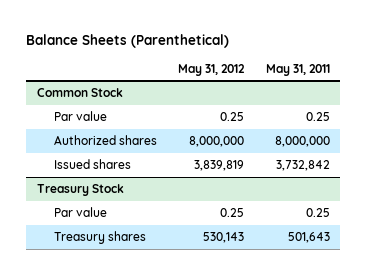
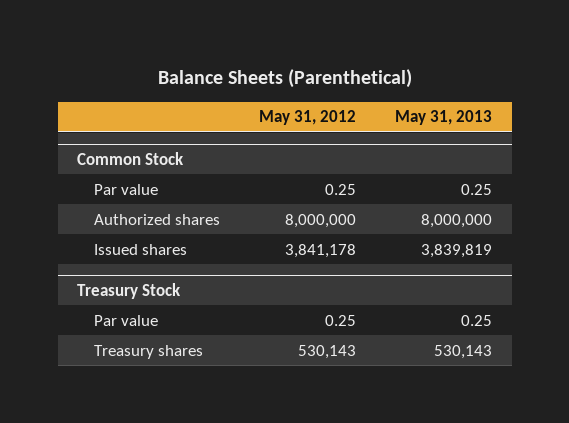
- | May 31, 2012 | May 31, 2011
+ | May 31, 2012 | May 31, 2013
@ Common Stock
- Issued shares | 3,839,819 | 3,732,842
+ Issued shares | 3,841,178 | 3,839,819

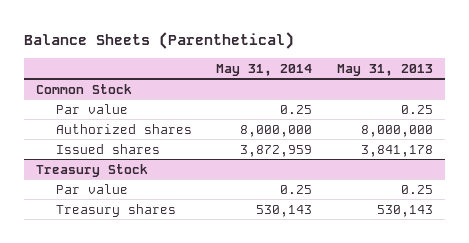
- | May 31, 2012 | May 31, 2013
+ | May 31, 2014 | May 31, 2013
@ Common Stock
- Issued shares | 3,841,178 | 3,839,819
+ Issued shares | 3,872,959 | 3,841,178

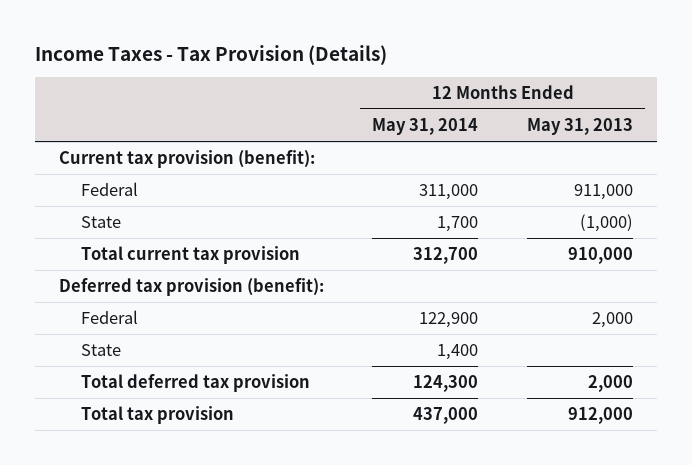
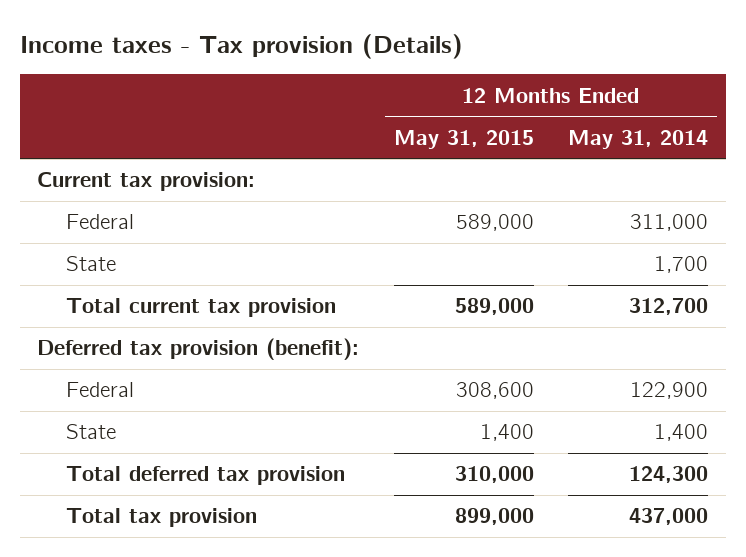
- Income Taxes - Tax Provision (Details)
+ Income taxes - Tax provision (Details)
- | 12 Months Ended May 31, 2014 | 12 Months Ended May 31, 2013
+ | 12 Months Ended May 31, 2015 | 12 Months Ended May 31, 2014
- Current tax provision (benefit):
+ Current tax provision:

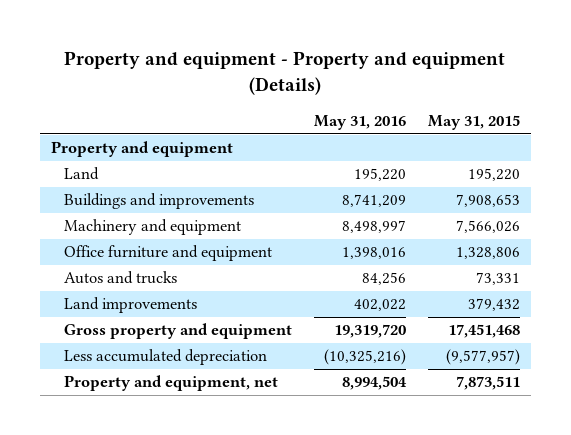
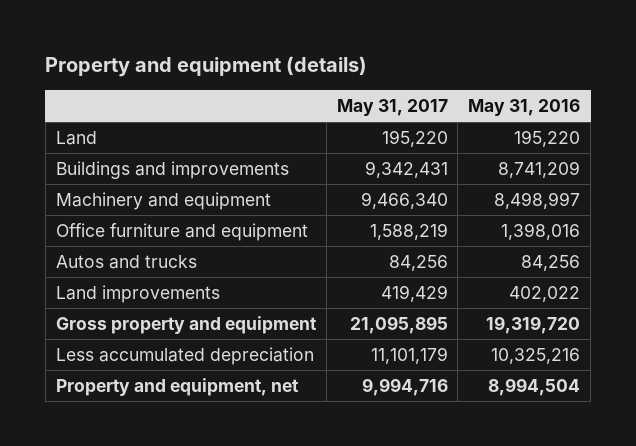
- Property and equipment - Property and equipment (Details)
+ Property and equipment (details)
- | May 31, 2016 | May 31, 2015
+ | May 31, 2017 | May 31, 2016
- Property and equipment
- Less accumulated depreciation | (10,325,216) | (9,577,957)
+ Less accumulated depreciation | 11,101,179 | 10,325,216

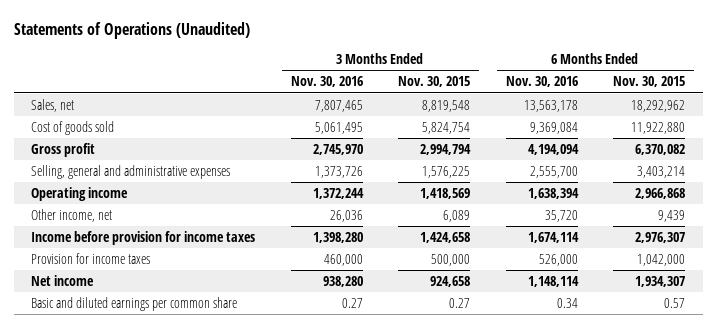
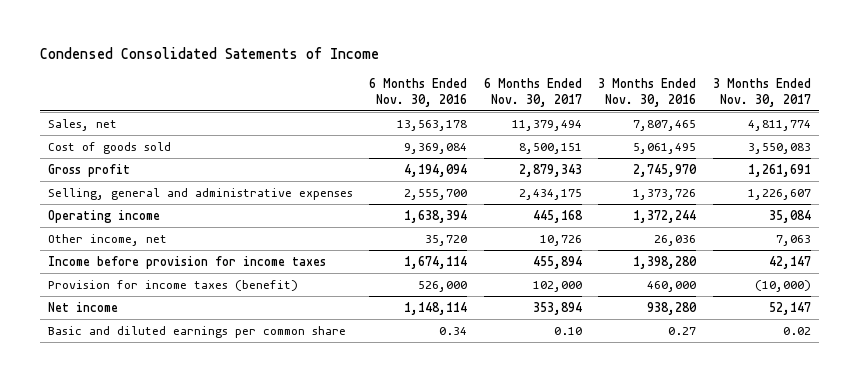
- Statements of Operations (Unaudited)
+ Condensed Consolidated Satements of Income
- | 3 Months Ended Nov. 30, 2016 | 3 Months Ended Nov. 30, 2015 | 6 Months Ended Nov. 30, 2016 | 6 Months Ended Nov. 30, 2015
+ | 6 Months Ended Nov. 30, 2016 | 6 Months Ended Nov. 30, 2017 | 3 Months Ended Nov. 30, 2016 | 3 Months Ended Nov. 30, 2017
- Provision for income taxes | 460,000 | 500,000 | 526,000 | 1,042,000
+ Provision for income taxes (benefit) | 526,000 | 102,000 | 460,000 | (10,000)

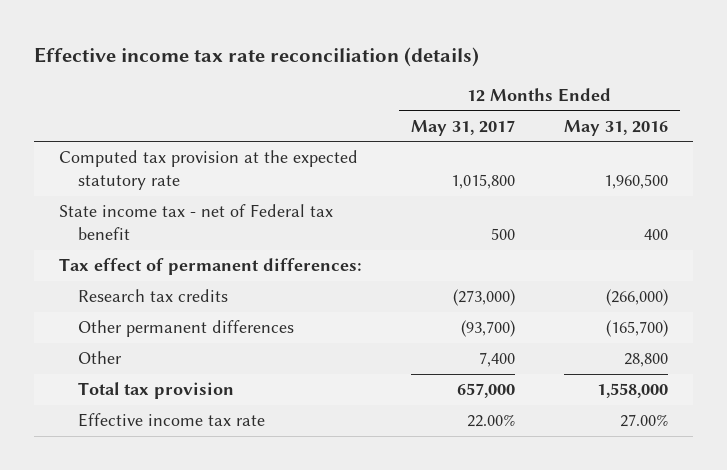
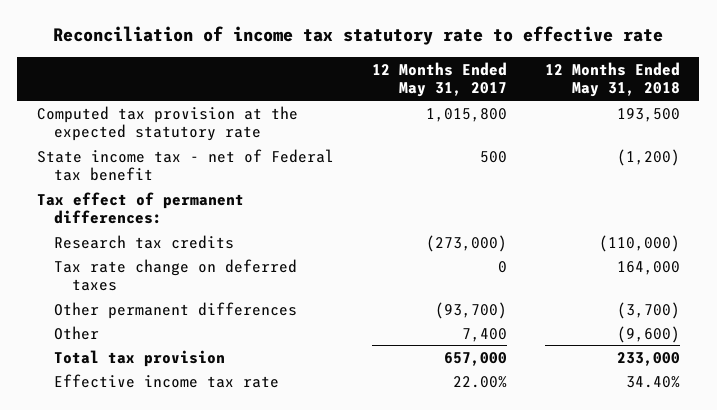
- Effective income tax rate reconciliation (details)
+ Reconciliation of income tax statutory rate to effective rate
- | 12 Months Ended May 31, 2017 | 12 Months Ended May 31, 2016
+ | 12 Months Ended May 31, 2017 | 12 Months Ended May 31, 2018
+ Tax rate change on deferred taxes | 0 | 164,000

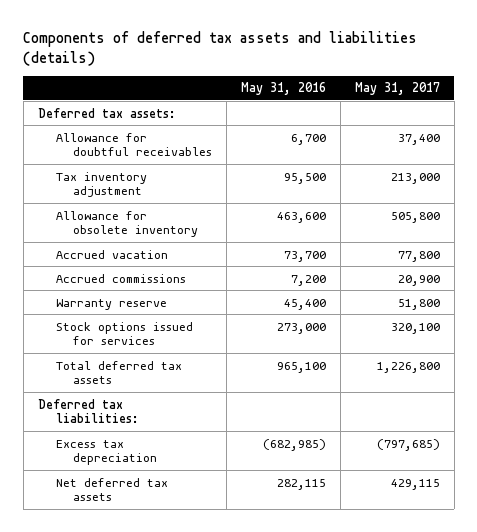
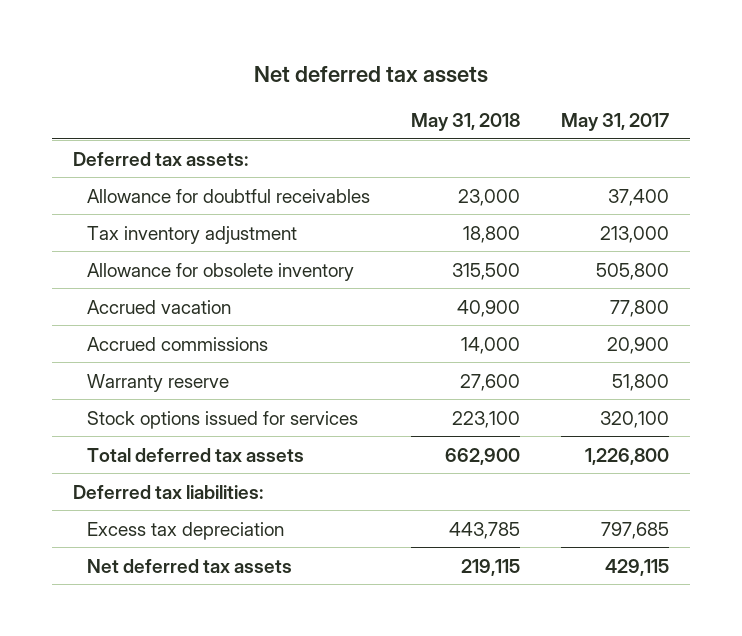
- Components of deferred tax assets and liabilities (details)
+ Net deferred tax assets
- | May 31, 2016 | May 31, 2017
+ | May 31, 2018 | May 31, 2017
- Excess tax depreciation | (682,985) | (797,685)
+ Excess tax depreciation | 443,785 | 797,685

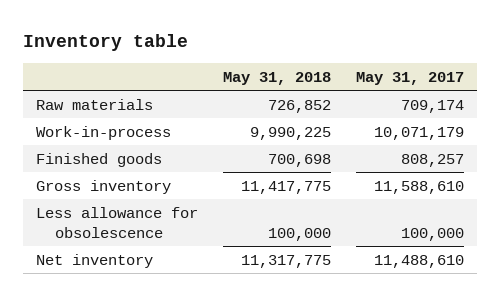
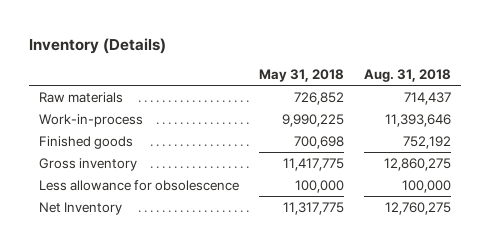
- Inventory table
+ Inventory (Details)
- | May 31, 2018 | May 31, 2017
+ | May 31, 2018 | Aug. 31, 2018
- Net inventory | 11,317,775 | 11,488,610
+ Net Inventory | 11,317,775 | 12,760,275

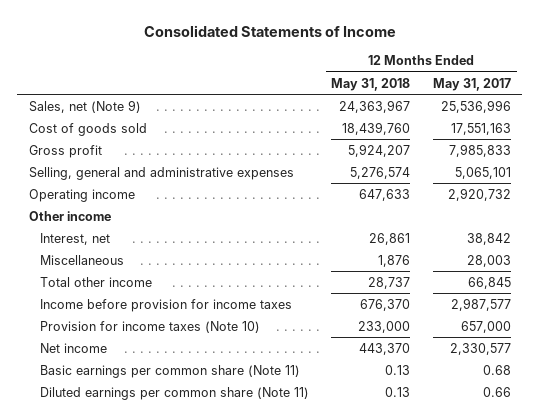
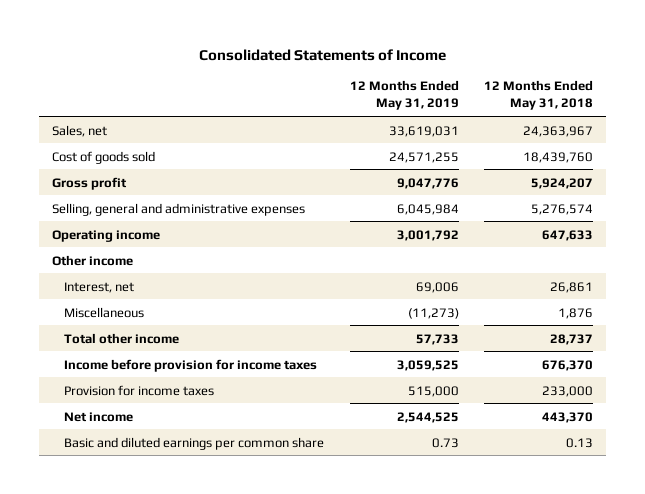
- | 12 Months Ended May 31, 2018 | 12 Months Ended May 31, 2017
+ | 12 Months Ended May 31, 2019 | 12 Months Ended May 31, 2018
- Sales, net (Note 9) | 24,363,967 | 25,536,996
+ Sales, net | 33,619,031 | 24,363,967
- Provision for income taxes (Note 10) | 233,000 | 657,000
+ Provision for income taxes | 515,000 | 233,000
- Basic earnings per common share (Note 11) | 0.13 | 0.68
- Diluted earnings per common share (Note 11) | 0.13 | 0.66
+ Basic and diluted earnings per common share | 0.73 | 0.13

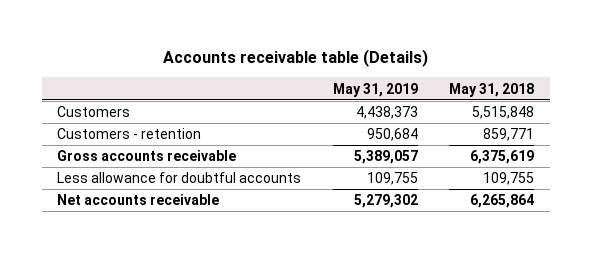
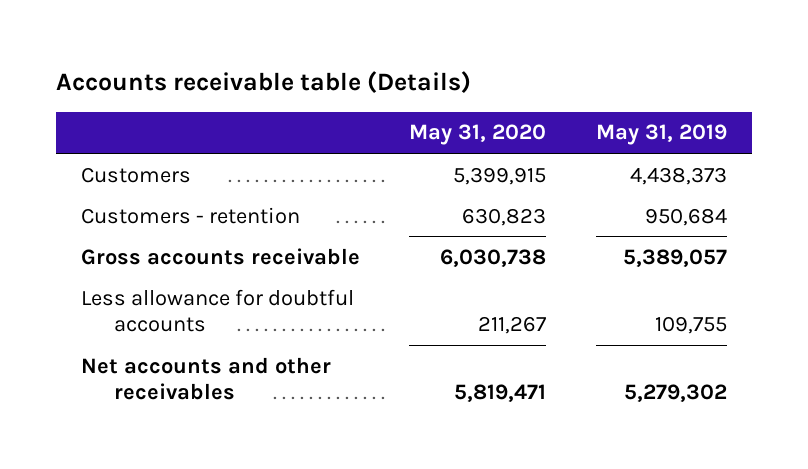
- | May 31, 2019 | May 31, 2018
+ | May 31, 2020 | May 31, 2019
- Net accounts receivable | 5,279,302 | 6,265,864
+ Net accounts and other receivables | 5,819,471 | 5,279,302

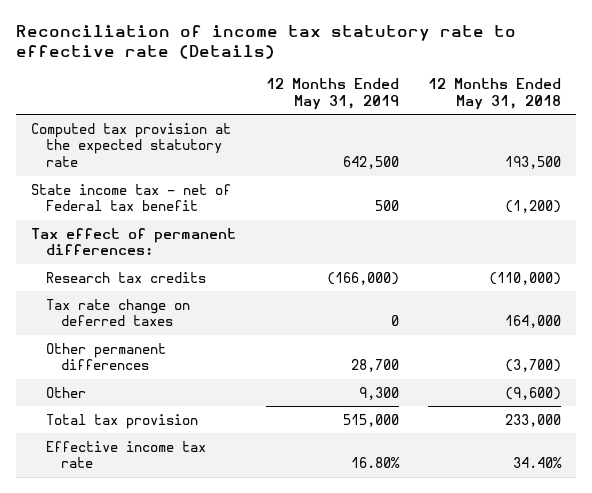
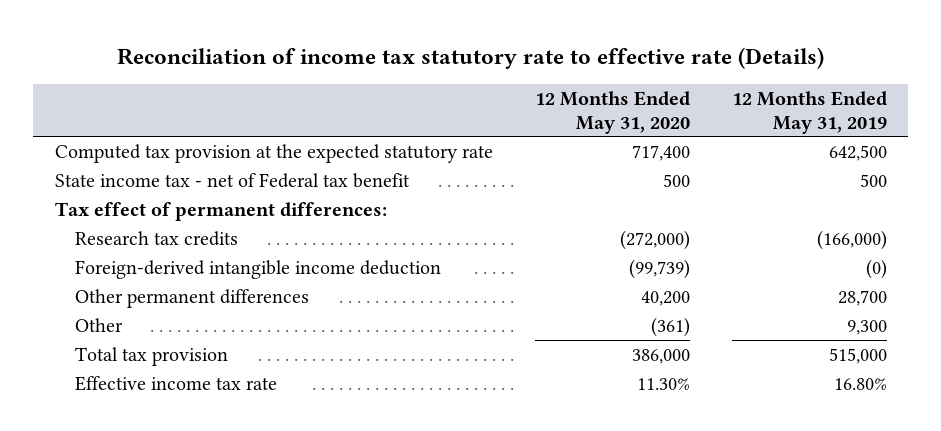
- | 12 Months Ended May 31, 2019 | 12 Months Ended May 31, 2018
+ | 12 Months Ended May 31, 2020 | 12 Months Ended May 31, 2019
- Tax rate change on deferred taxes | 0 | 164,000
+ Foreign-derived intangible income deduction | (99,739) | (0)

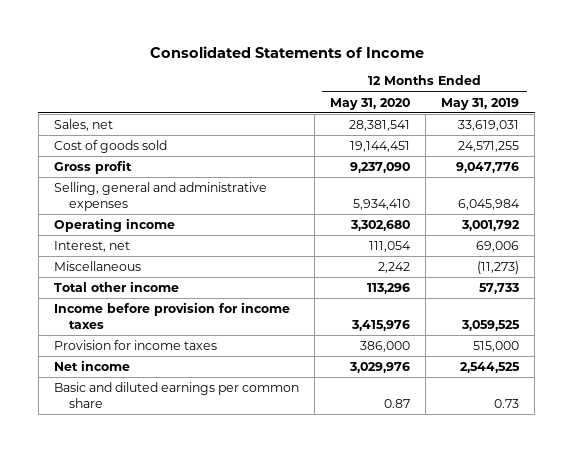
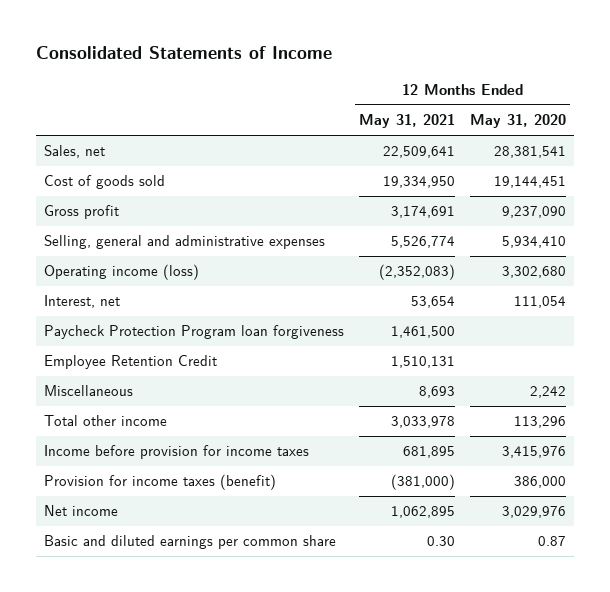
- | 12 Months Ended May 31, 2020 | 12 Months Ended May 31, 2019
+ | 12 Months Ended May 31, 2021 | 12 Months Ended May 31, 2020
- Operating income | 3,302,680 | 3,001,792
+ Operating income (loss) | (2,352,083) | 3,302,680
+ Paycheck Protection Program loan forgiveness | 1,461,500 |
+ Employee Retention Credit | 1,510,131 |
- Provision for income taxes | 386,000 | 515,000
+ Provision for income taxes (benefit) | (381,000) | 386,000

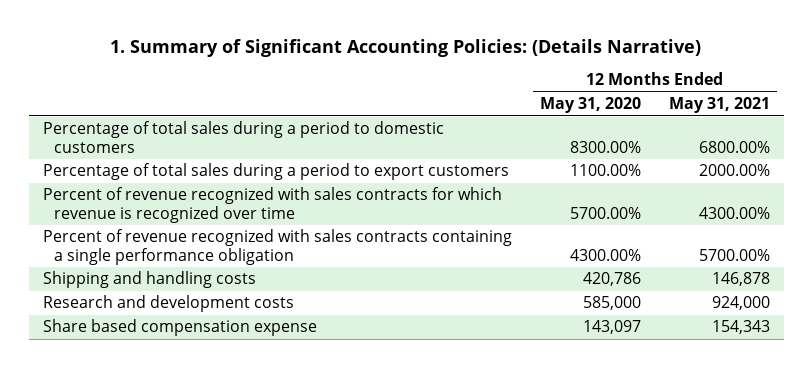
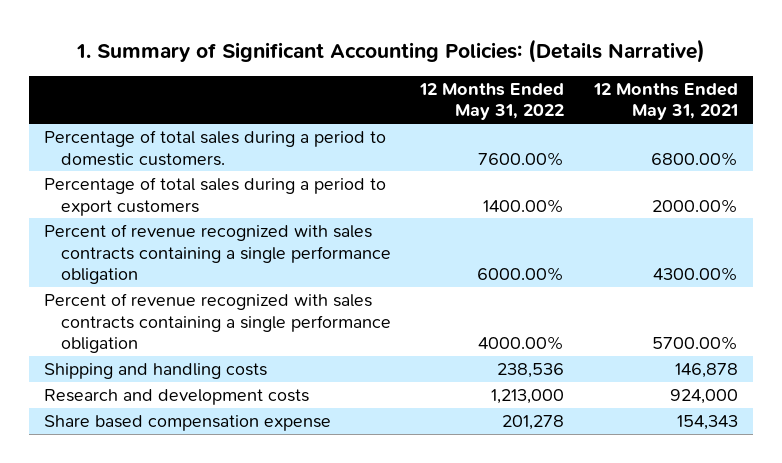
- | 12 Months Ended May 31, 2020 | 12 Months Ended May 31, 2021
+ | 12 Months Ended May 31, 2022 | 12 Months Ended May 31, 2021
- Percentage of total sales during a period to domestic customers | 8300.00% | 6800.00%
+ Percentage of total sales during a period to domestic customers. | 7600.00% | 6800.00%
- Percent of revenue recognized with sales contracts for which revenue is recognized over time | 5700.00% | 4300.00%
+ Percent of revenue recognized with sales contracts containing a single performance obligation | 6000.00% | 4300.00%

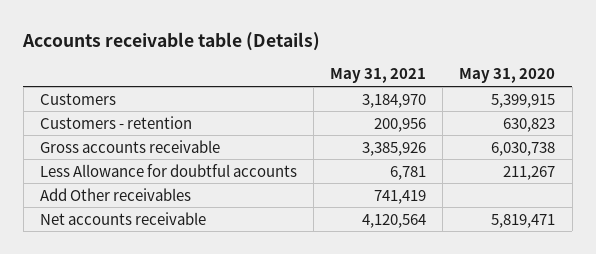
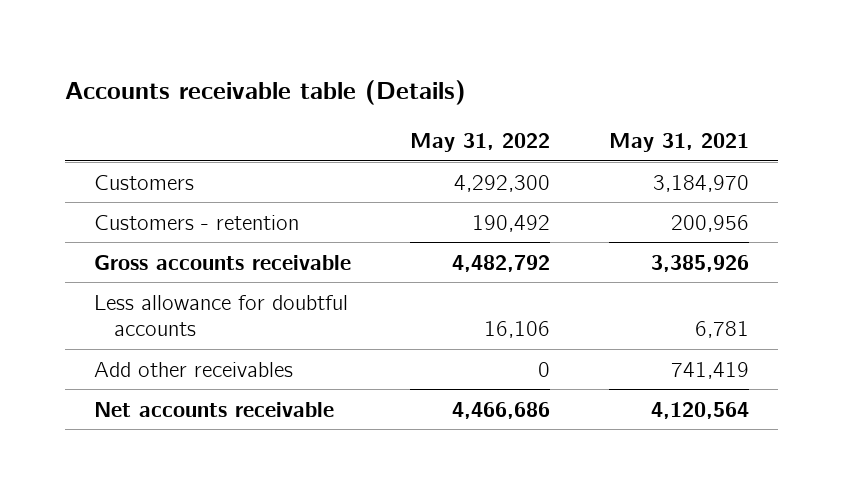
- | May 31, 2021 | May 31, 2020
+ | May 31, 2022 | May 31, 2021
- Less Allowance for doubtful accounts | 6,781 | 211,267
- Add Other receivables | 741,419 |
+ Less allowance for doubtful accounts | 16,106 | 6,781
+ Add other receivables | 0 | 741,419

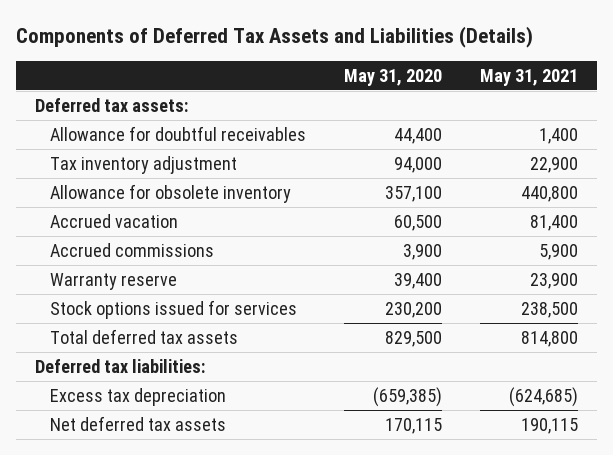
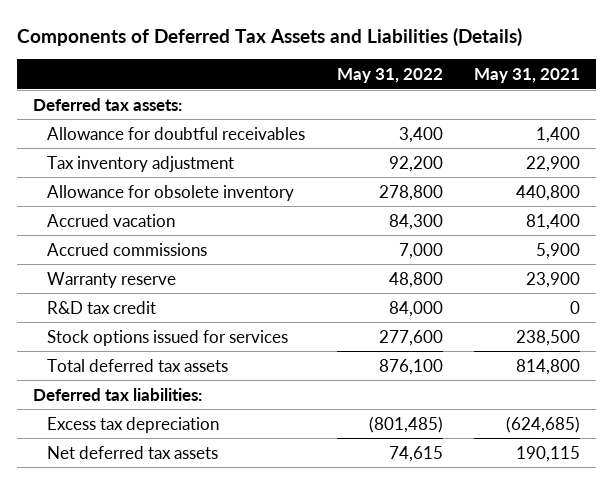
- | May 31, 2020 | May 31, 2021
+ | May 31, 2022 | May 31, 2021
+ R&D tax credit | 84,000 | 0

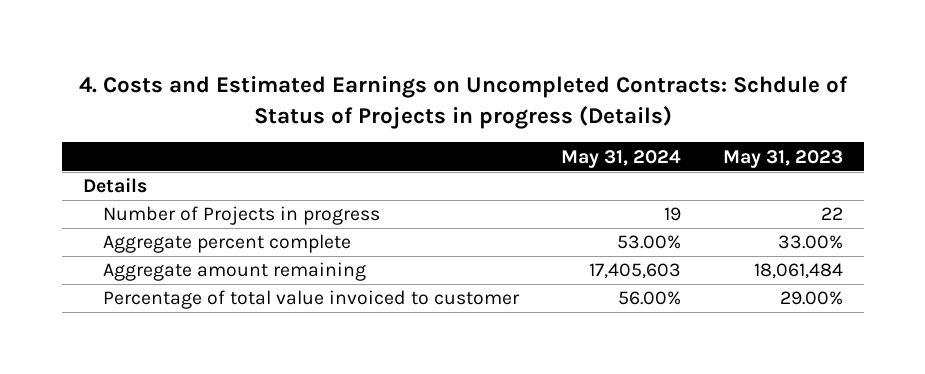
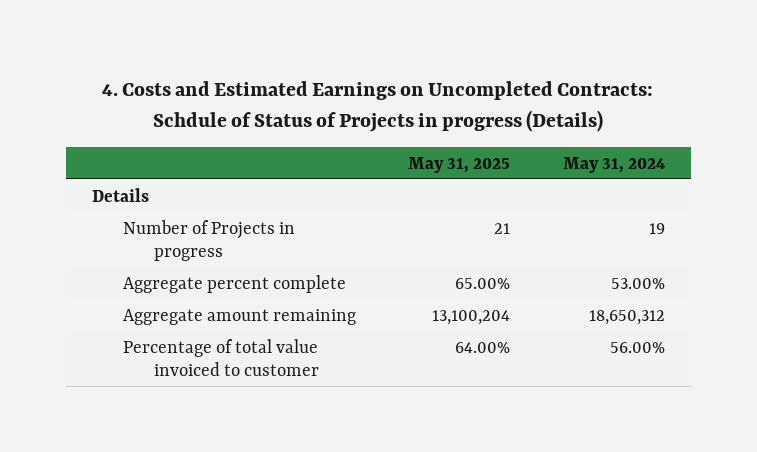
- | May 31, 2024 | May 31, 2023
+ | May 31, 2025 | May 31, 2024
- Aggregate amount remaining | 17,405,603 | 18,061,484
+ Aggregate amount remaining | 13,100,204 | 18,650,312

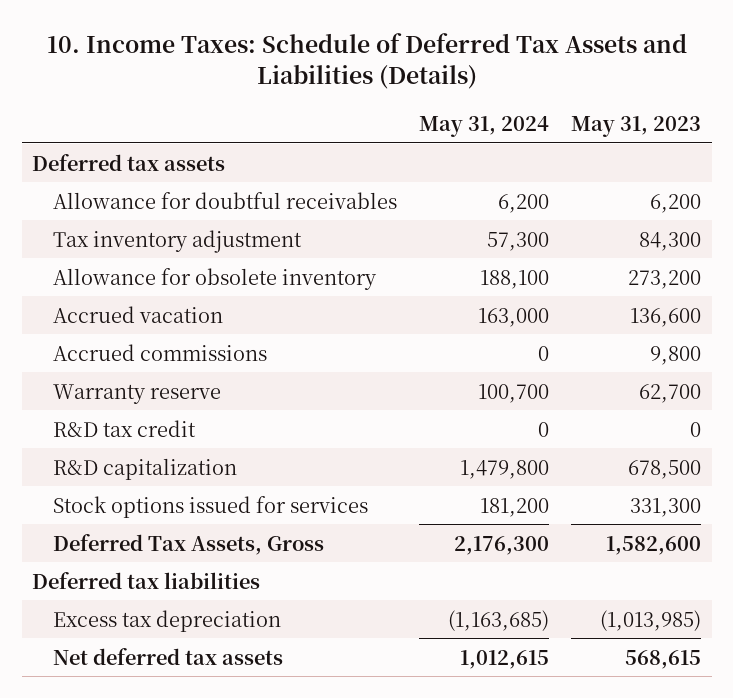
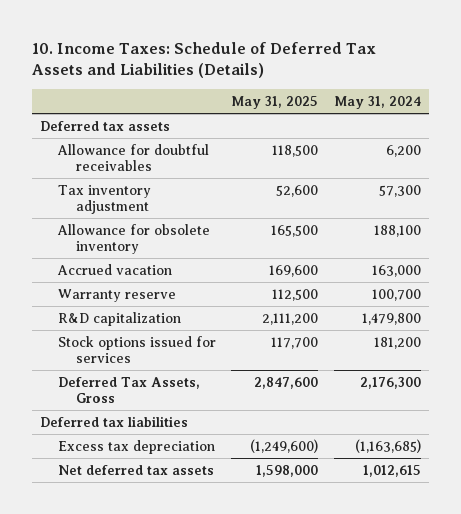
- | May 31, 2024 | May 31, 2023
+ | May 31, 2025 | May 31, 2024
- Accrued commissions | 0 | 9,800
- R&D tax credit | 0 | 0

